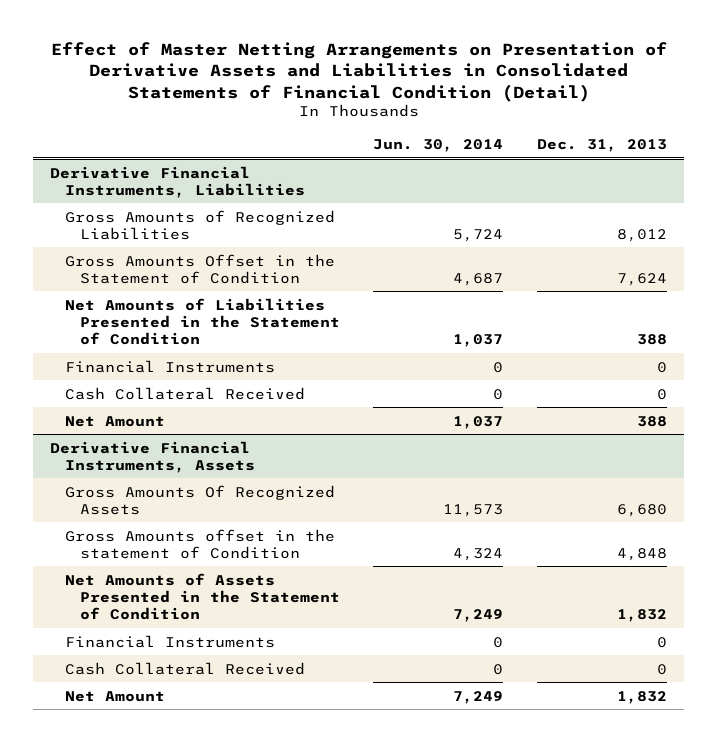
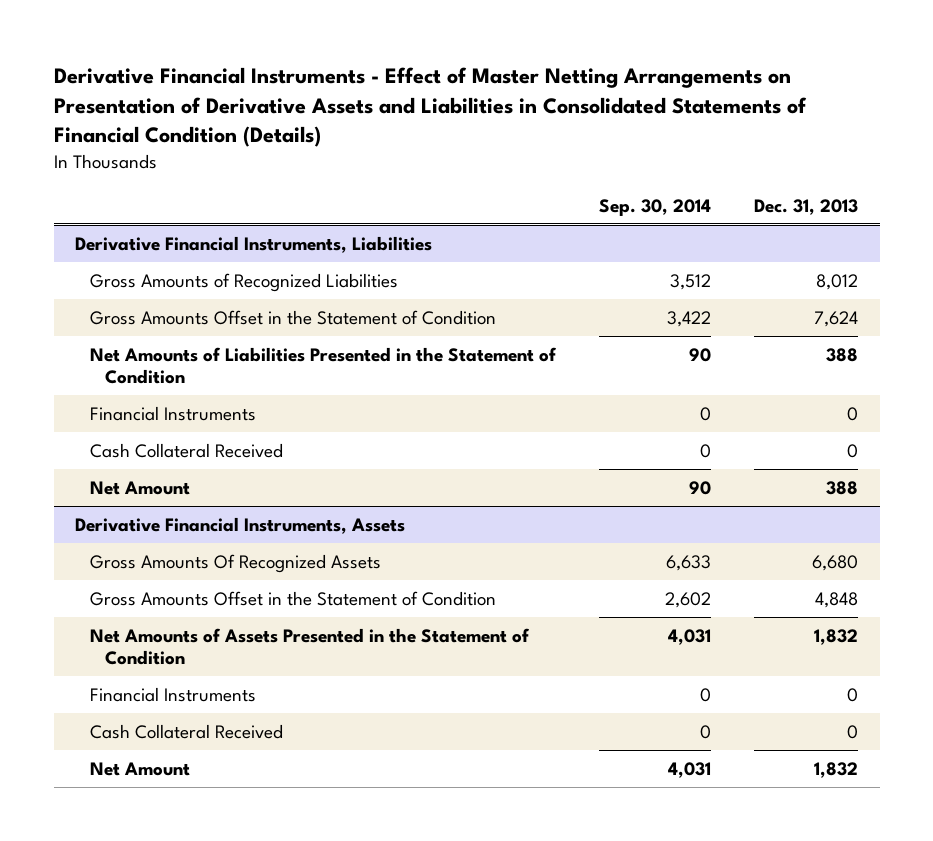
- Effect of Master Netting Arrangements on Presentation of Derivative Assets and Liabilities in Consolidated Statements of Financial Condition (Detail)
+ Derivative Financial Instruments - Effect of Master Netting Arrangements on Presentation of Derivative Assets and Liabilities in Consolidated Statements of Financial Condition (Details)
- | Jun. 30, 2014 | Dec. 31, 2013
+ | Sep. 30, 2014 | Dec. 31, 2013
@ Derivative Financial Instruments, Assets
- Gross Amounts offset in the statement of Condition | 4,324 | 4,848
+ Gross Amounts Offset in the Statement of Condition | 2,602 | 4,848

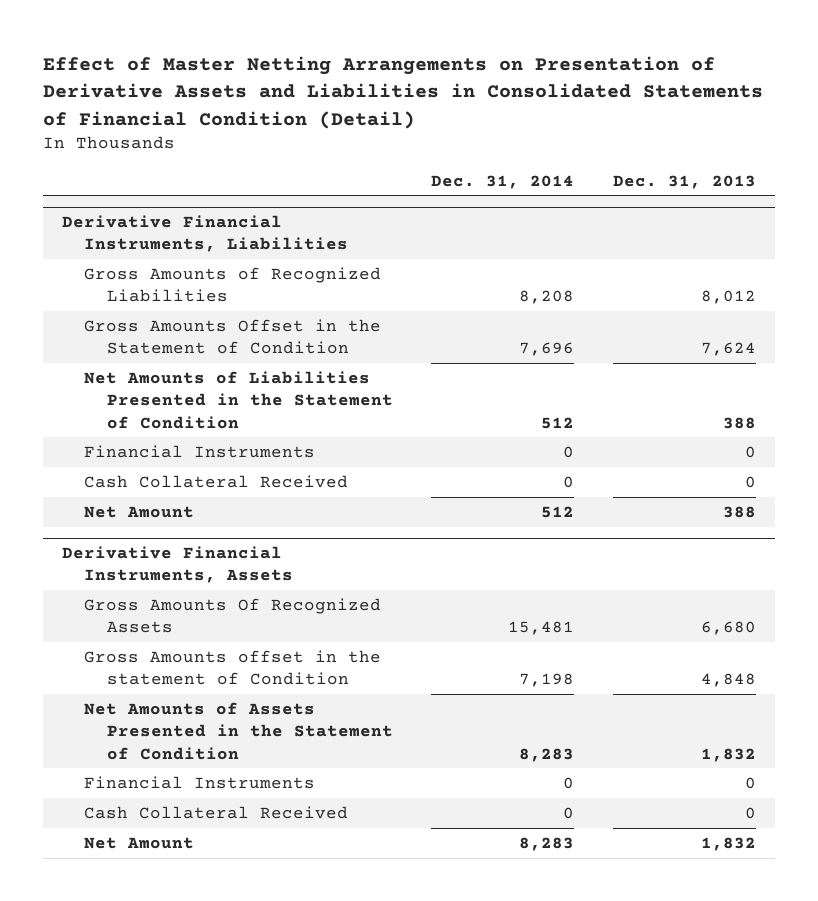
- Derivative Financial Instruments - Effect of Master Netting Arrangements on Presentation of Derivative Assets and Liabilities in Consolidated Statements of Financial Condition (Details)
+ Effect of Master Netting Arrangements on Presentation of Derivative Assets and Liabilities in Consolidated Statements of Financial Condition (Detail)
- | Sep. 30, 2014 | Dec. 31, 2013
+ | Dec. 31, 2014 | Dec. 31, 2013
@ Derivative Financial Instruments, Assets
- Gross Amounts Offset in the Statement of Condition | 2,602 | 4,848
+ Gross Amounts offset in the statement of Condition | 7,198 | 4,848

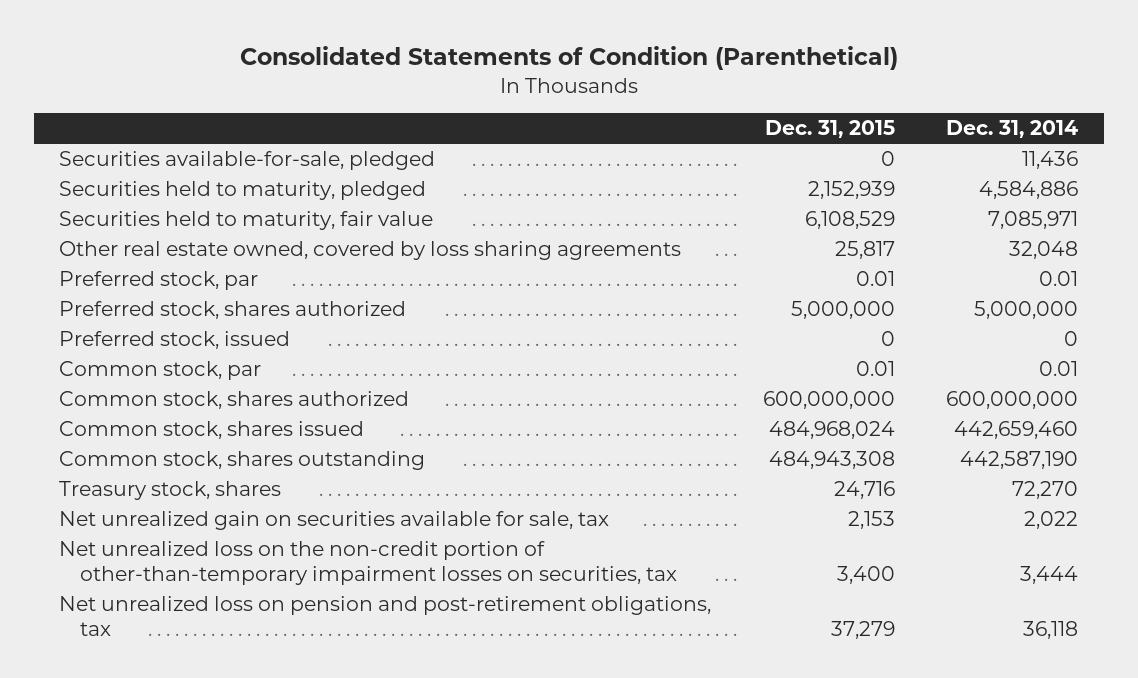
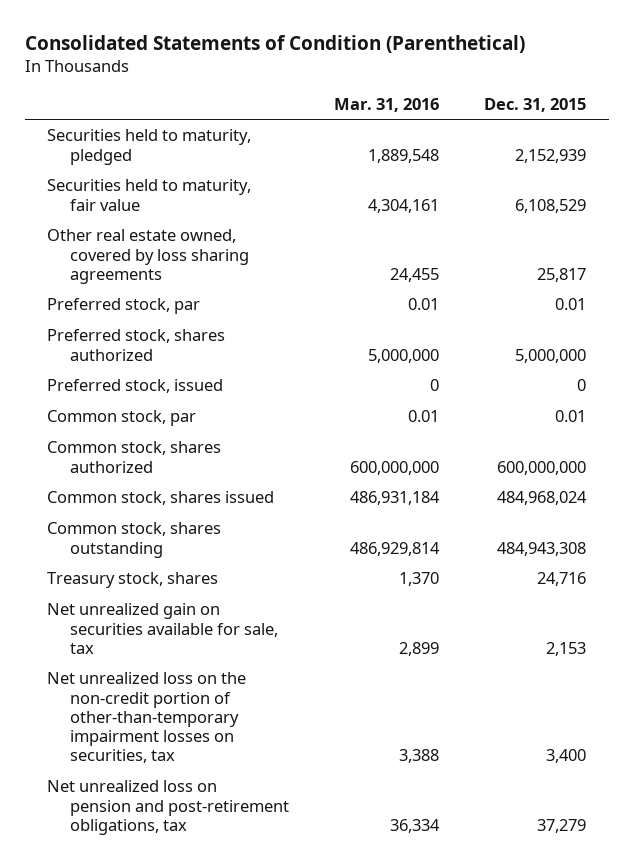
- | Dec. 31, 2015 | Dec. 31, 2014
+ | Mar. 31, 2016 | Dec. 31, 2015
- Securities available-for-sale, pledged | 0 | 11,436

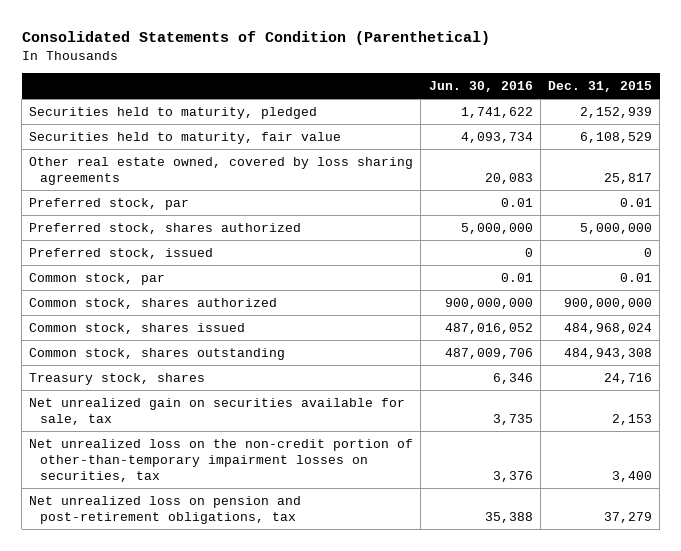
- | Mar. 31, 2016 | Dec. 31, 2015
+ | Jun. 30, 2016 | Dec. 31, 2015
- Common stock, shares authorized | 600,000,000 | 600,000,000
+ Common stock, shares authorized | 900,000,000 | 900,000,000

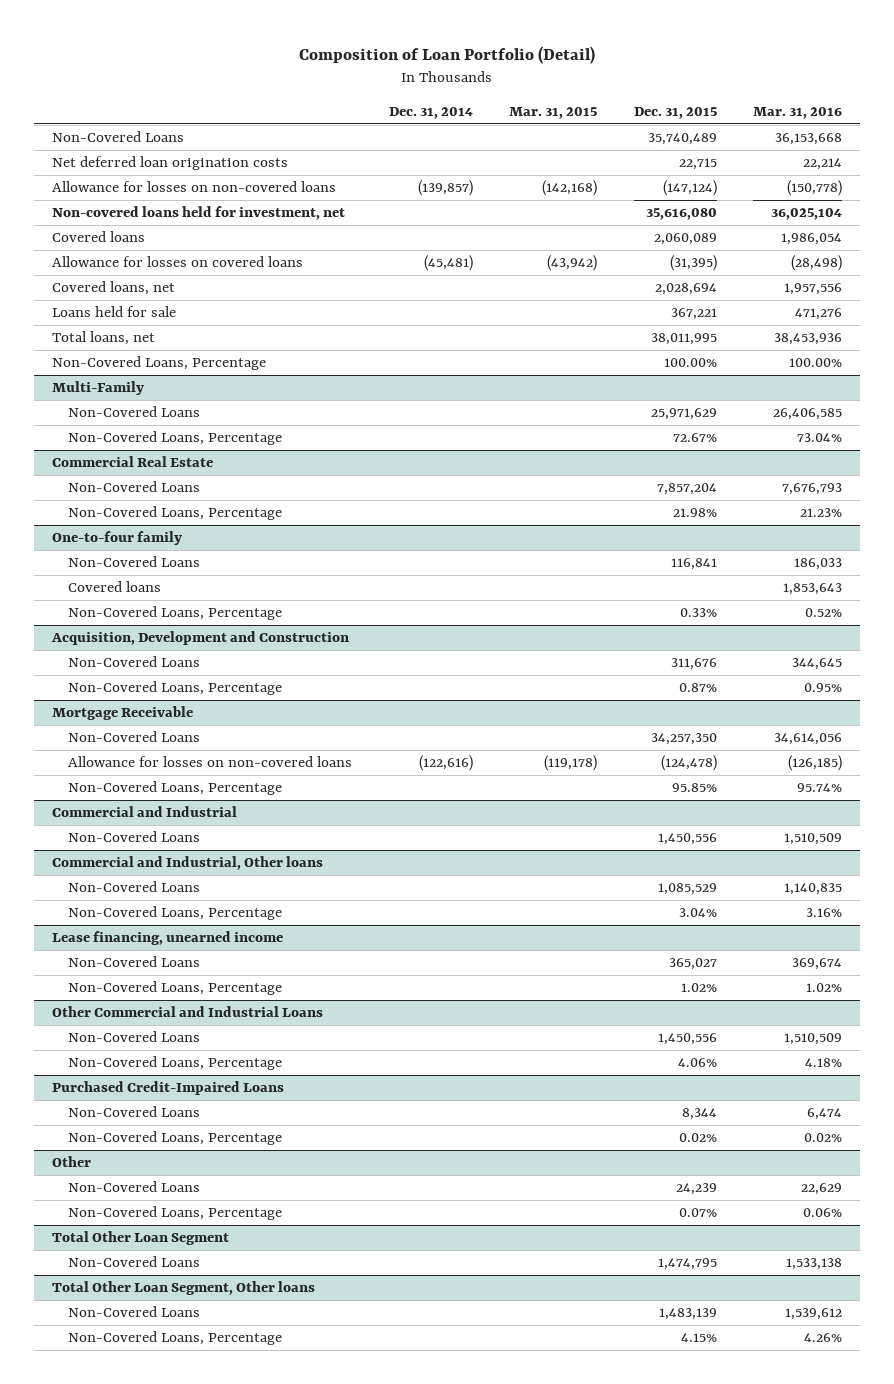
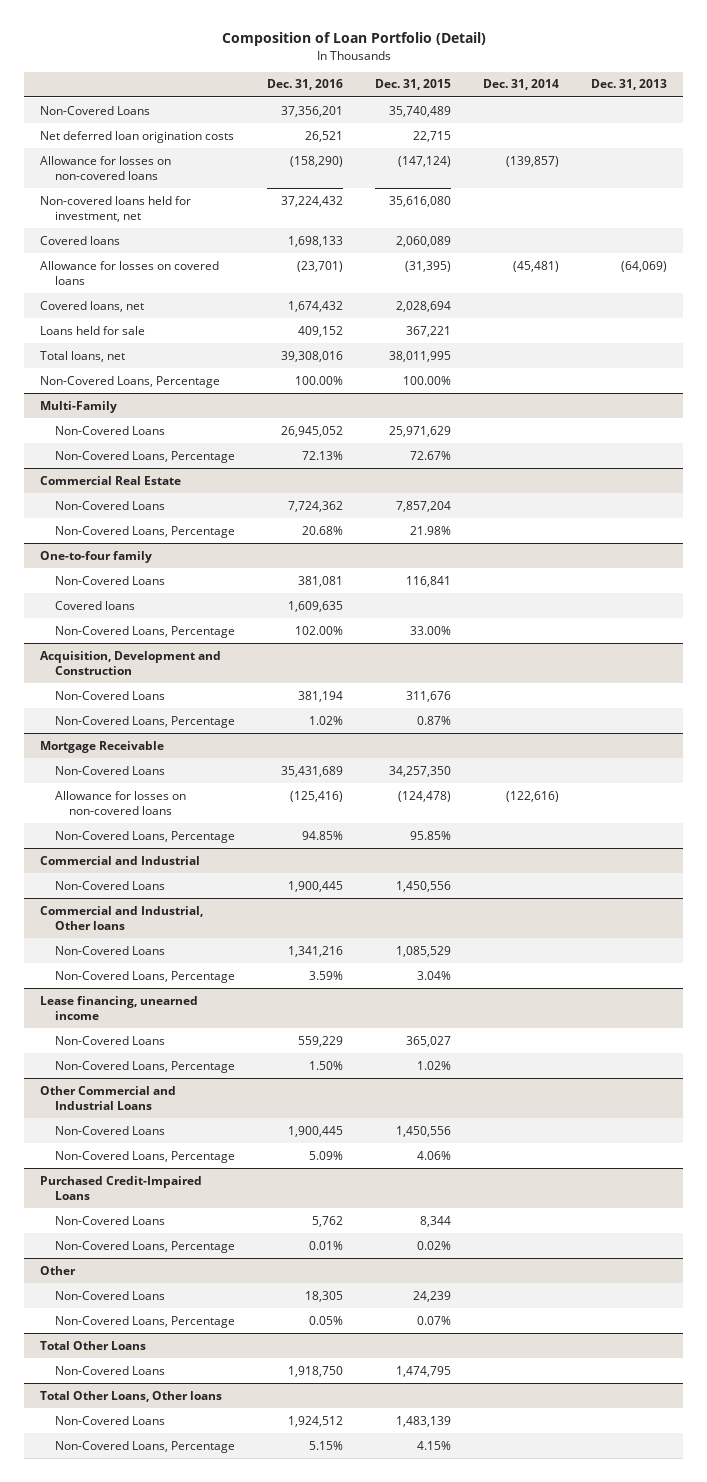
- | Dec. 31, 2014 | Mar. 31, 2015 | Dec. 31, 2015 | Mar. 31, 2016
+ | Dec. 31, 2016 | Dec. 31, 2015 | Dec. 31, 2014 | Dec. 31, 2013
@ One-to-four family
- Non-Covered Loans, Percentage | | | 0.33% | 0.52%
+ Non-Covered Loans, Percentage | 102.00% | 33.00% | |
- Total Other Loan Segment
+ Total Other Loans
- Total Other Loan Segment, Other loans
+ Total Other Loans, Other loans

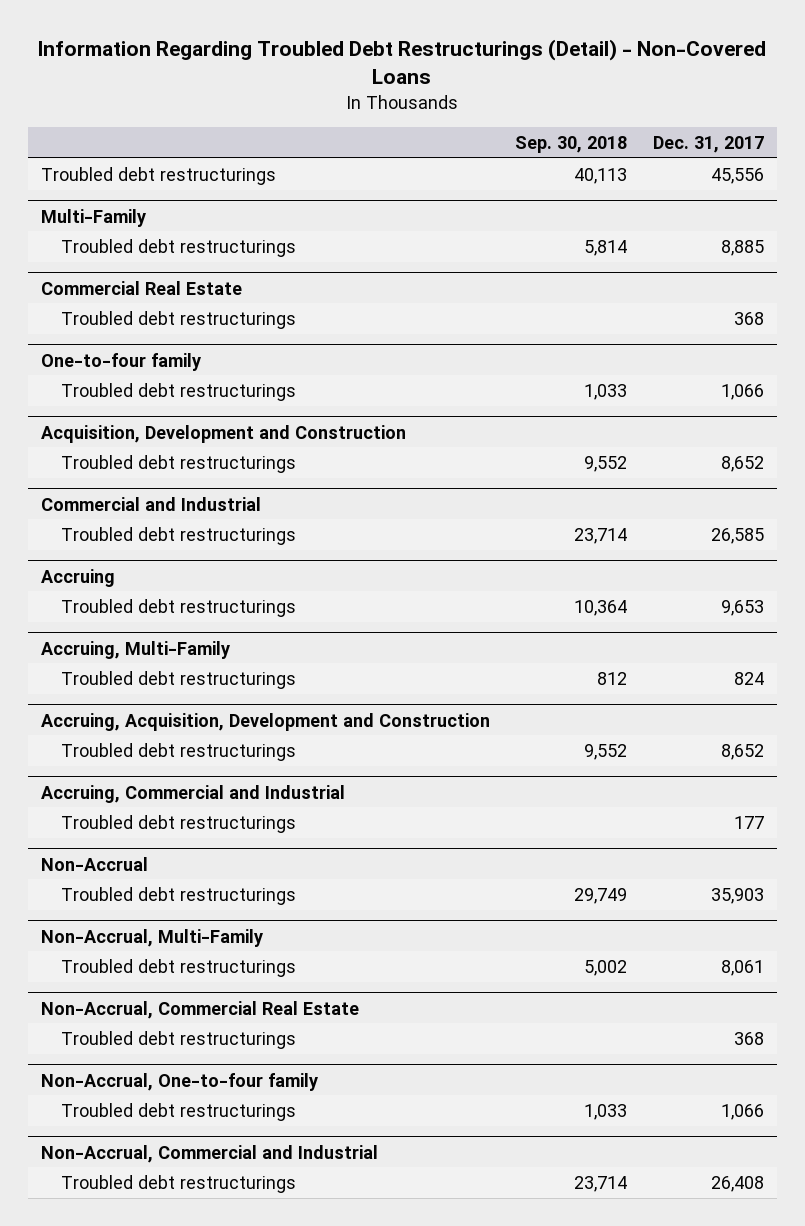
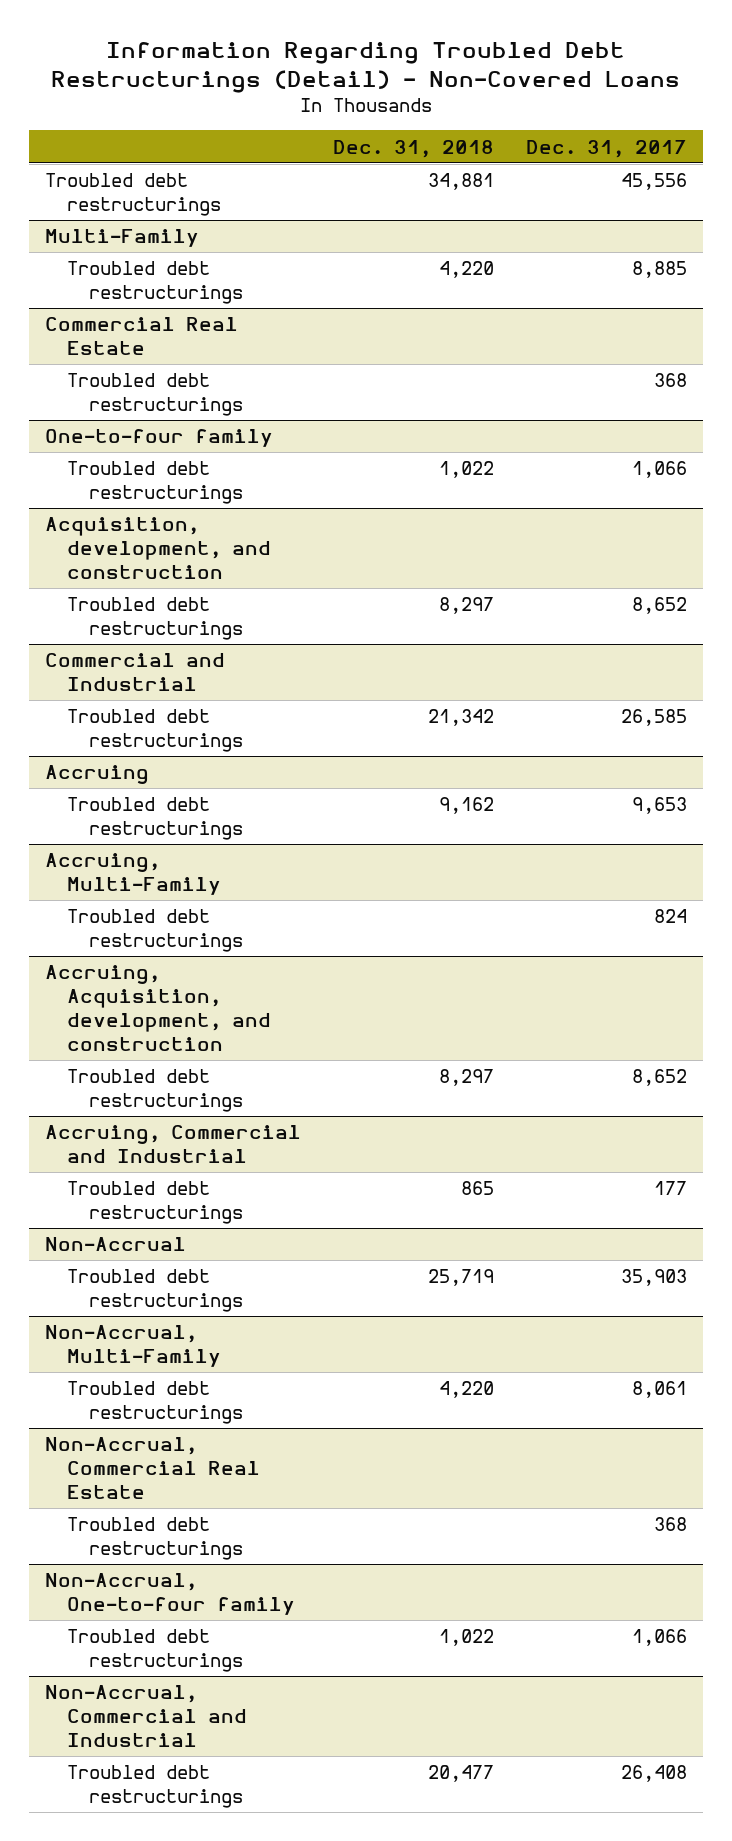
- | Sep. 30, 2018 | Dec. 31, 2017
+ | Dec. 31, 2018 | Dec. 31, 2017
- Acquisition, Development and Construction
+ Acquisition, development, and construction
- Accruing, Acquisition, Development and Construction
+ Accruing, Acquisition, development, and construction

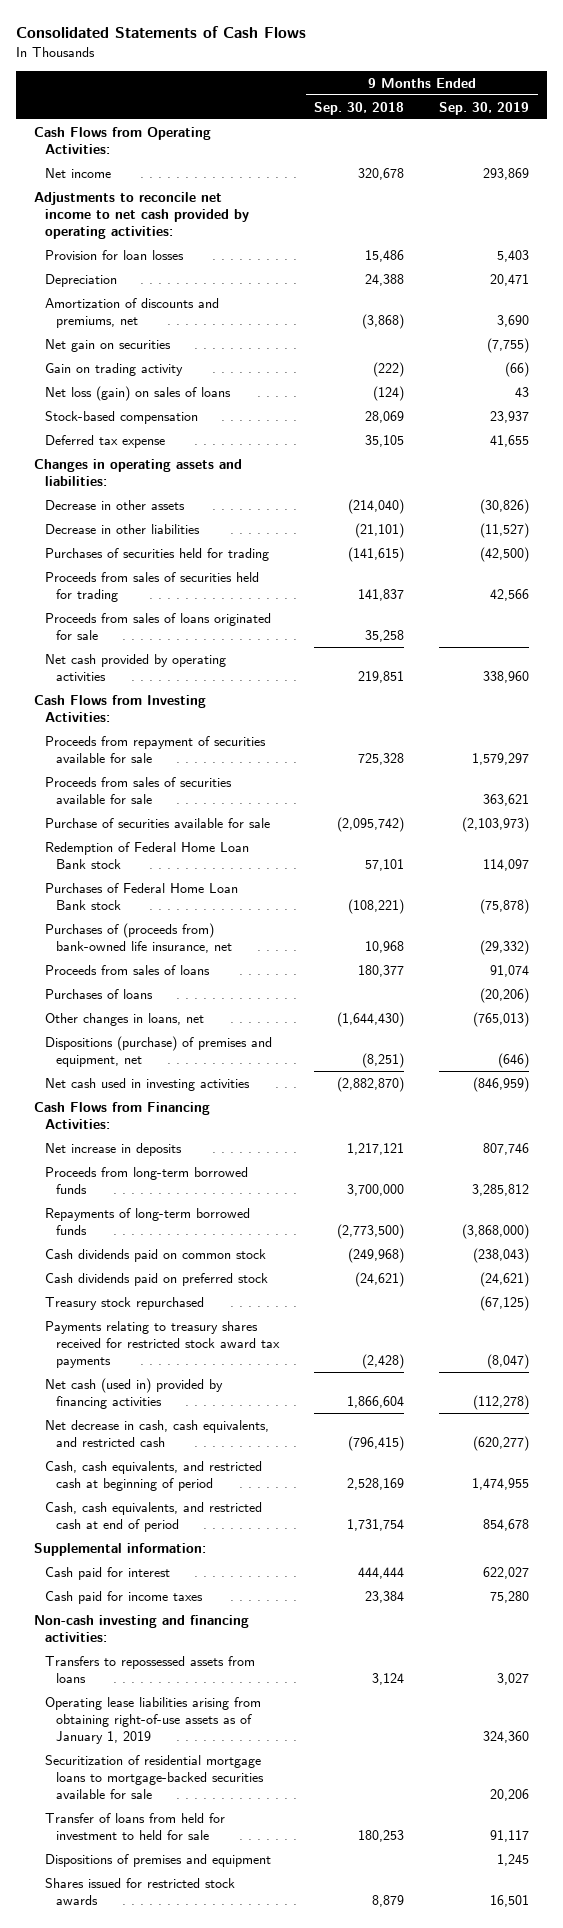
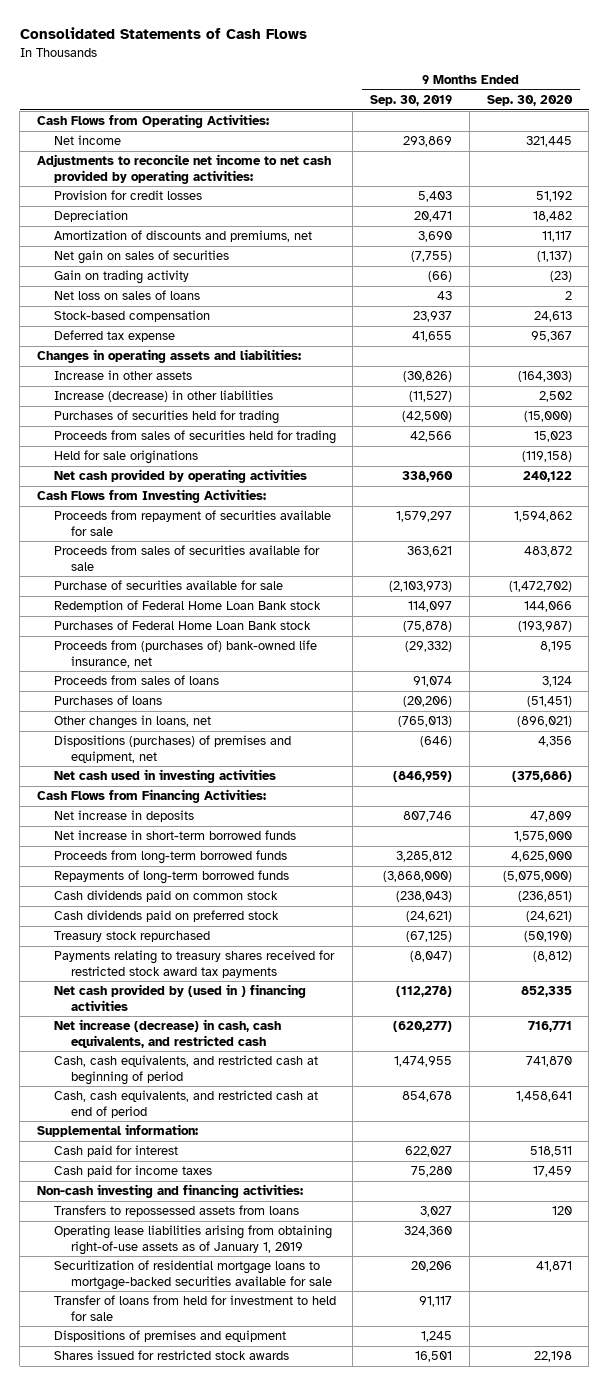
- | 9 Months Ended Sep. 30, 2018 | 9 Months Ended Sep. 30, 2019
+ | 9 Months Ended Sep. 30, 2019 | 9 Months Ended Sep. 30, 2020
- Provision for loan losses | 15,486 | 5,403
+ Provision for credit losses | 5,403 | 51,192
- Net gain on securities | | (7,755)
+ Net gain on sales of securities | (7,755) | (1,137)
- Net loss (gain) on sales of loans | (124) | 43
+ Net loss on sales of loans | 43 | 2
- Decrease in other assets | (214,040) | (30,826)
- Decrease in other liabilities | (21,101) | (11,527)
+ Increase in other assets | (30,826) | (164,303)
+ Increase (decrease) in other liabilities | (11,527) | 2,502
- Proceeds from sales of loans originated for sale | 35,258 |
+ Held for sale originations | | (119,158)
- Purchases of (proceeds from) bank-owned life insurance, net | 10,968 | (29,332)
+ Proceeds from (purchases of) bank-owned life insurance, net | (29,332) | 8,195
- Dispositions (purchase) of premises and equipment, net | (8,251) | (646)
+ Dispositions (purchases) of premises and equipment, net | (646) | 4,356
+ Net increase in short-term borrowed funds | | 1,575,000
- Net cash (used in) provided by financing activities | 1,866,604 | (112,278)
- Net decrease in cash, cash equivalents, and restricted cash | (796,415) | (620,277)
+ Net cash provided by (used in ) financing activities | (112,278) | 852,335
+ Net increase (decrease) in cash, cash equivalents, and restricted cash | (620,277) | 716,771

